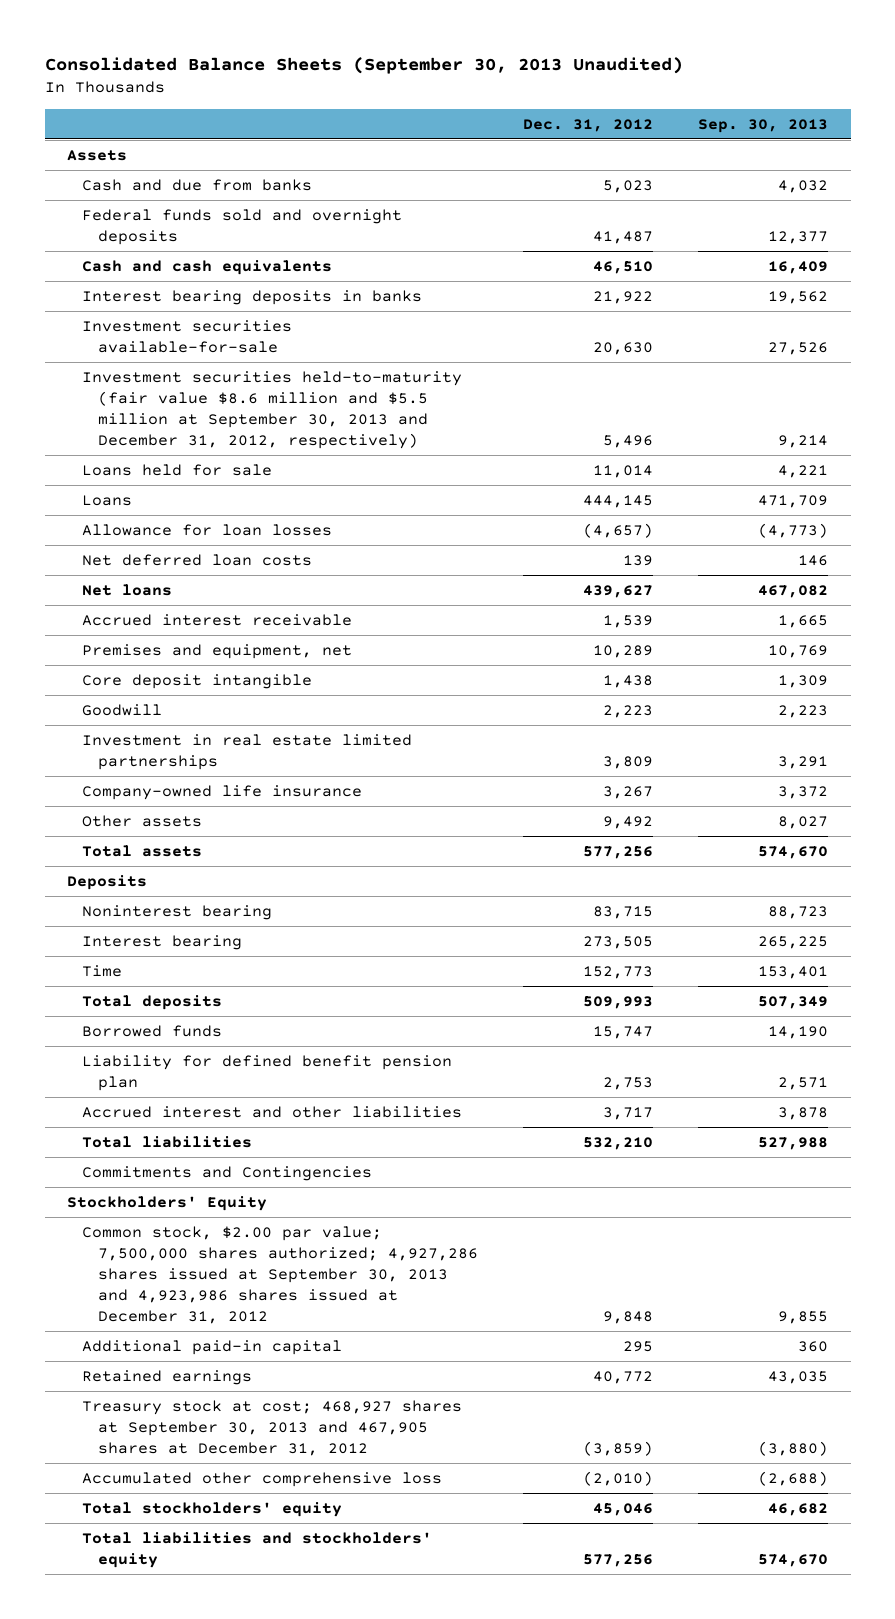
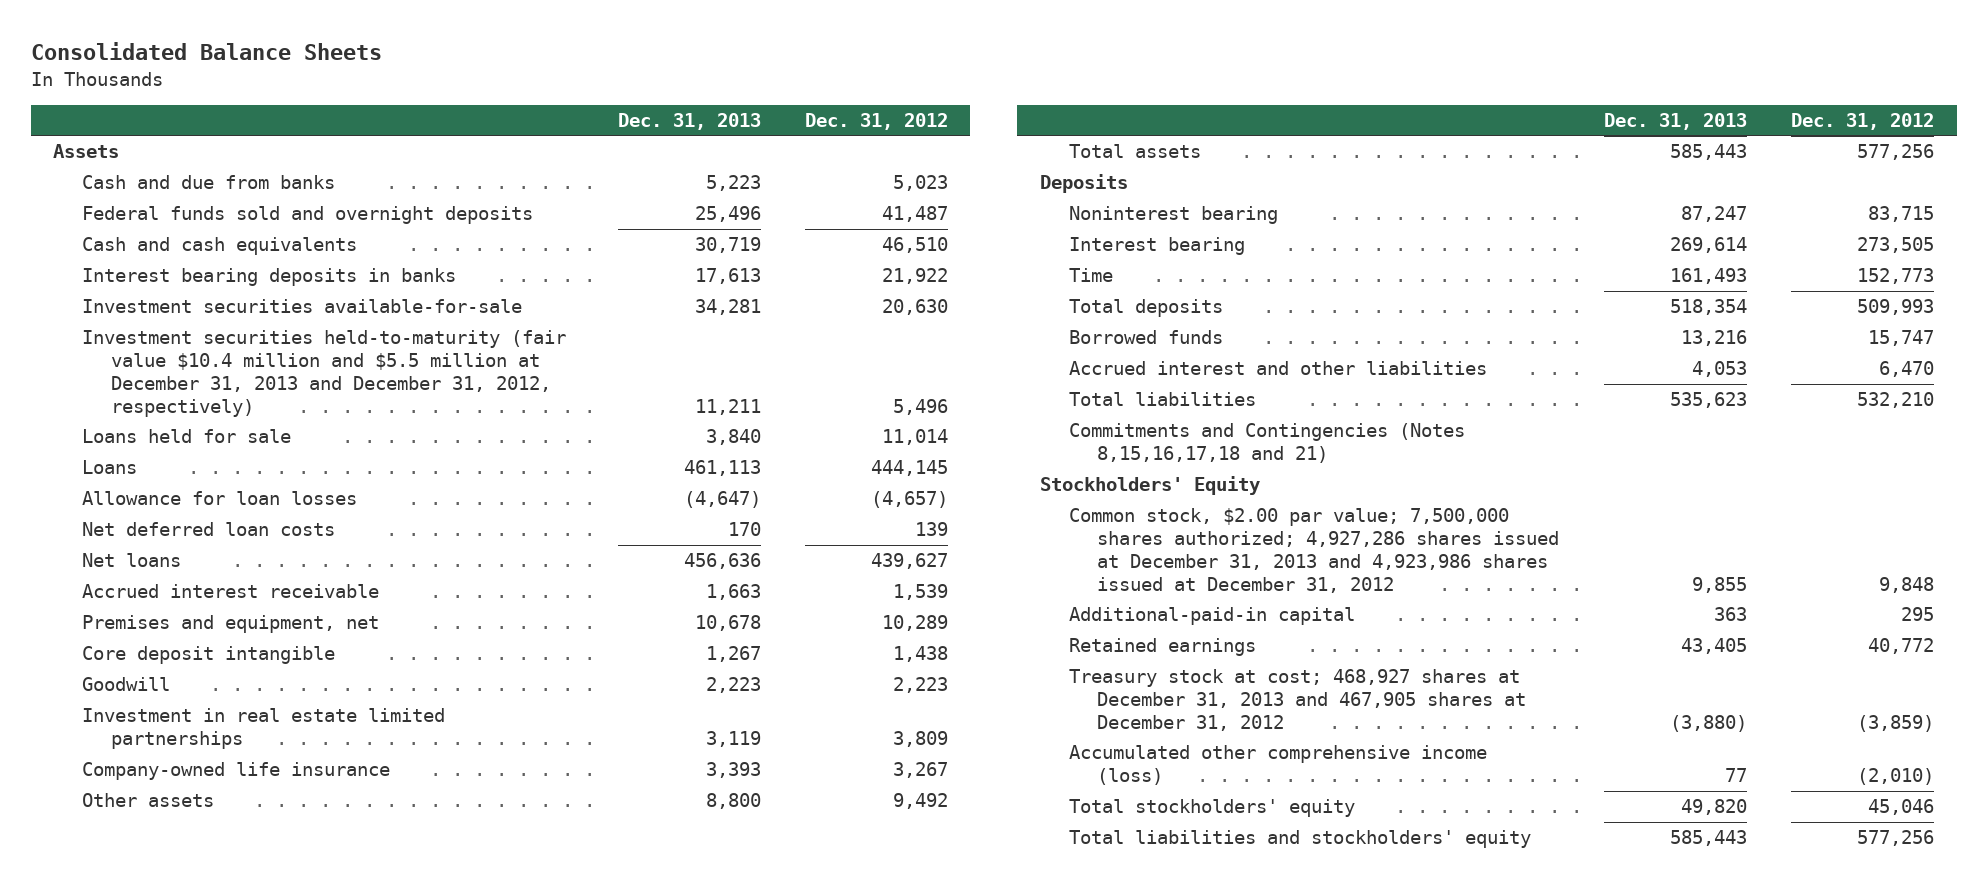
- Consolidated Balance Sheets (September 30, 2013 Unaudited)
+ Consolidated Balance Sheets
- | Dec. 31, 2012 | Sep. 30, 2013
+ | Dec. 31, 2013 | Dec. 31, 2012
- Investment securities held-to-maturity (fair value $8.6 million and $5.5 million at September 30, 2013 and December 31, 2012, respectively) | 5,496 | 9,214
+ Investment securities held-to-maturity (fair value $10.4 million and $5.5 million at December 31, 2013 and December 31, 2012, respectively) | 11,211 | 5,496
- Liability for defined benefit pension plan | 2,753 | 2,571
- Accrued interest and other liabilities | 3,717 | 3,878
+ Accrued interest and other liabilities | 4,053 | 6,470
- Commitments and Contingencies
+ Commitments and Contingencies (Notes 8,15,16,17,18 and 21)
- Common stock, $2.00 par value; 7,500,000 shares authorized; 4,927,286 shares issued at September 30, 2013 and 4,923,986 shares issued at December 31, 2012 | 9,848 | 9,855
- Additional paid-in capital | 295 | 360
+ Common stock, $2.00 par value; 7,500,000 shares authorized; 4,927,286 shares issued at December 31, 2013 and 4,923,986 shares issued at December 31, 2012 | 9,855 | 9,848
+ Additional-paid-in capital | 363 | 295
- Treasury stock at cost; 468,927 shares at September 30, 2013 and 467,905 shares at December 31, 2012 | (3,859) | (3,880)
- Accumulated other comprehensive loss | (2,010) | (2,688)
+ Treasury stock at cost; 468,927 shares at December 31, 2013 and 467,905 shares at December 31, 2012 | (3,880) | (3,859)
+ Accumulated other comprehensive income (loss) | 77 | (2,010)

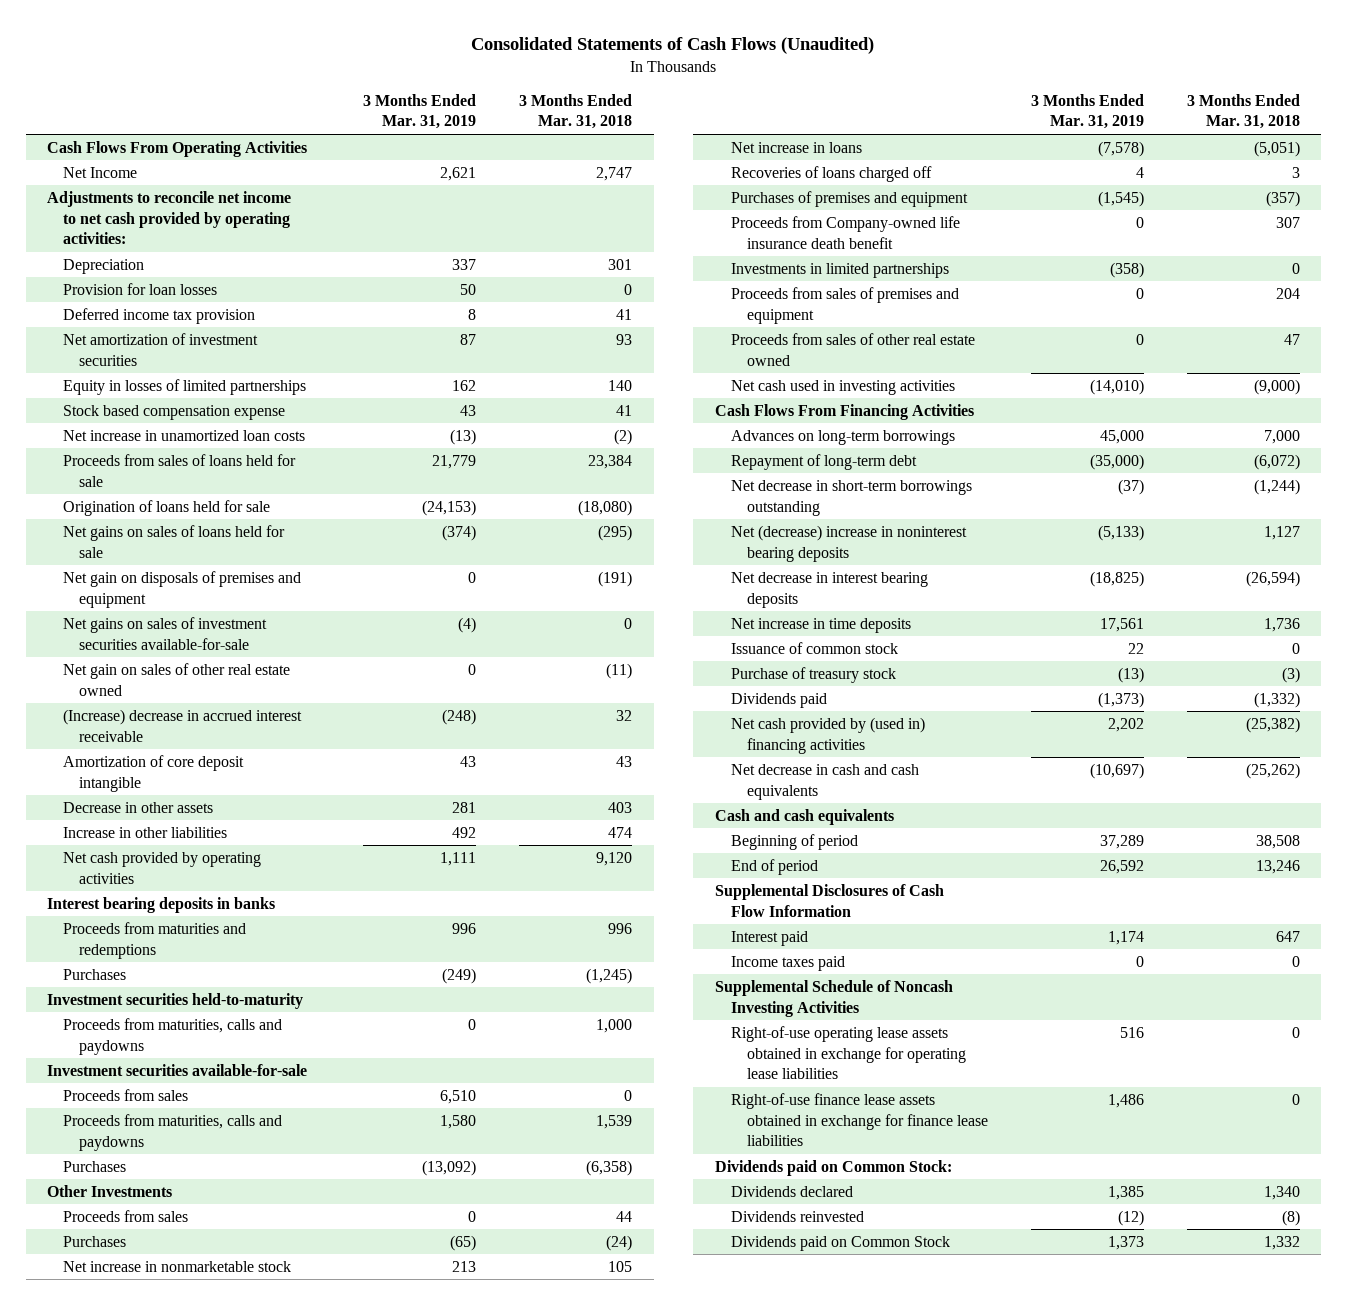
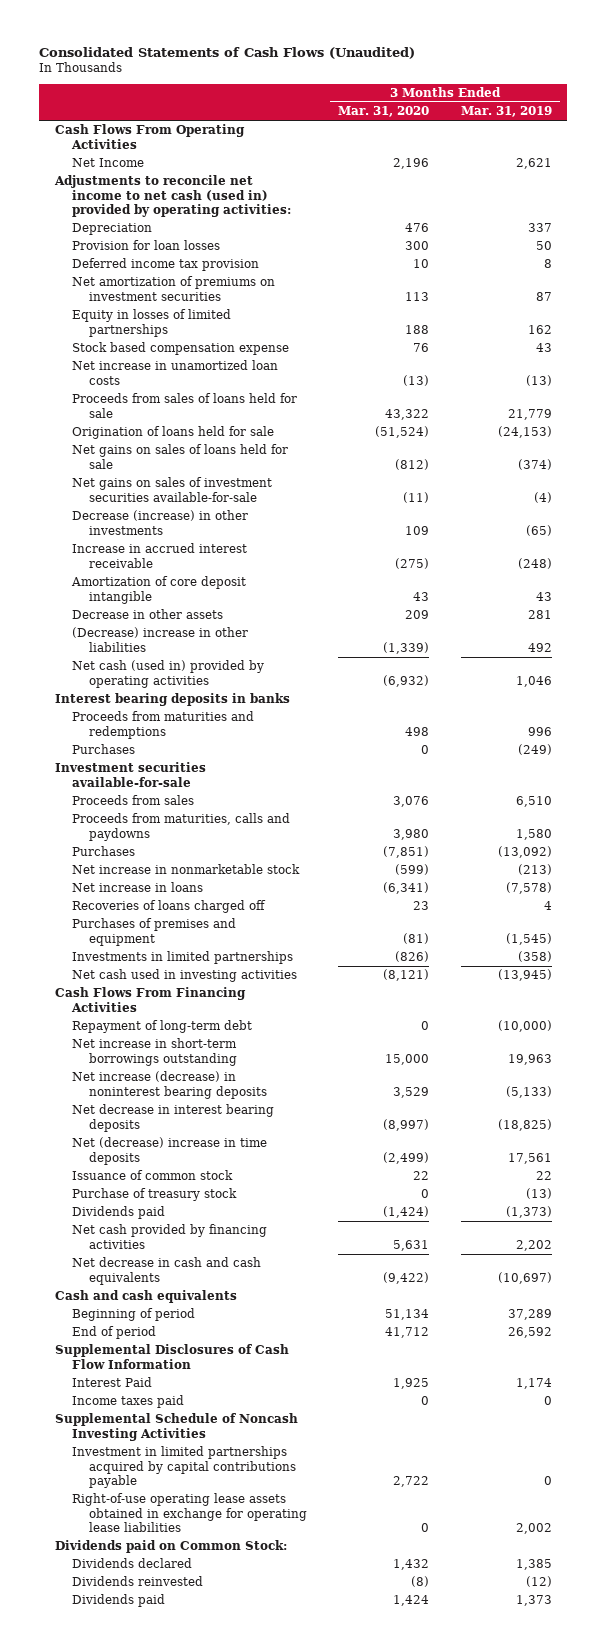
- | 3 Months Ended Mar. 31, 2019 | 3 Months Ended Mar. 31, 2018
+ | 3 Months Ended Mar. 31, 2020 | 3 Months Ended Mar. 31, 2019
- Adjustments to reconcile net income to net cash provided by operating activities:
+ Adjustments to reconcile net income to net cash (used in) provided by operating activities:
- Net amortization of investment securities | 87 | 93
+ Net amortization of premiums on investment securities | 113 | 87
- Net gain on disposals of premises and equipment | 0 | (191)
- Net gain on sales of other real estate owned | 0 | (11)
- (Increase) decrease in accrued interest receivable | (248) | 32
+ Decrease (increase) in other investments | 109 | (65)
+ Increase in accrued interest receivable | (275) | (248)
- Increase in other liabilities | 492 | 474
- Net cash provided by operating activities | 1,111 | 9,120
+ (Decrease) increase in other liabilities | (1,339) | 492
+ Net cash (used in) provided by operating activities | (6,932) | 1,046
- Investment securities held-to-maturity
- Proceeds from maturities, calls and paydowns | 0 | 1,000
- Other Investments
- Proceeds from sales | 0 | 44
- Purchases | (65) | (24)
- Net increase in nonmarketable stock | 213 | 105
+ Net increase in nonmarketable stock | (599) | (213)
- Proceeds from Company-owned life insurance death benefit | 0 | 307
- Proceeds from sales of premises and equipment | 0 | 204
- Proceeds from sales of other real estate owned | 0 | 47
- Net cash used in investing activities | (14,010) | (9,000)
+ Net cash used in investing activities | (8,121) | (13,945)
- Advances on long-term borrowings | 45,000 | 7,000
- Repayment of long-term debt | (35,000) | (6,072)
- Net decrease in short-term borrowings outstanding | (37) | (1,244)
- Net (decrease) increase in noninterest bearing deposits | (5,133) | 1,127
+ Repayment of long-term debt | 0 | (10,000)
+ Net increase in short-term borrowings outstanding | 15,000 | 19,963
+ Net increase (decrease) in noninterest bearing deposits | 3,529 | (5,133)
- Net increase in time deposits | 17,561 | 1,736
+ Net (decrease) increase in time deposits | (2,499) | 17,561
- Net cash provided by (used in) financing activities | 2,202 | (25,382)
+ Net cash provided by financing activities | 5,631 | 2,202
- Interest paid | 1,174 | 647
+ Interest Paid | 1,925 | 1,174
- Right-of-use operating lease assets obtained in exchange for operating lease liabilities | 516 | 0
- Right-of-use finance lease assets obtained in exchange for finance lease liabilities | 1,486 | 0
+ Investment in limited partnerships acquired by capital contributions payable | 2,722 | 0
+ Right-of-use operating lease assets obtained in exchange for operating lease liabilities | 0 | 2,002
- Dividends paid on Common Stock | 1,373 | 1,332
+ Dividends paid | 1,424 | 1,373

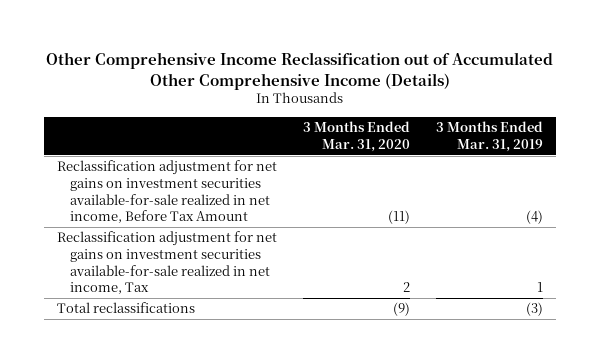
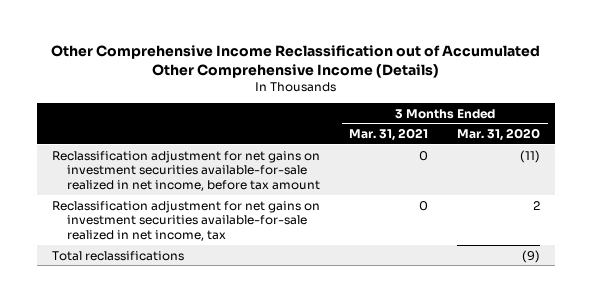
- | 3 Months Ended Mar. 31, 2020 | 3 Months Ended Mar. 31, 2019
+ | 3 Months Ended Mar. 31, 2021 | 3 Months Ended Mar. 31, 2020
- Reclassification adjustment for net gains on investment securities available-for-sale realized in net income, Before Tax Amount | (11) | (4)
- Reclassification adjustment for net gains on investment securities available-for-sale realized in net income, Tax | 2 | 1
+ Reclassification adjustment for net gains on investment securities available-for-sale realized in net income, before tax amount | 0 | (11)
+ Reclassification adjustment for net gains on investment securities available-for-sale realized in net income, tax | 0 | 2

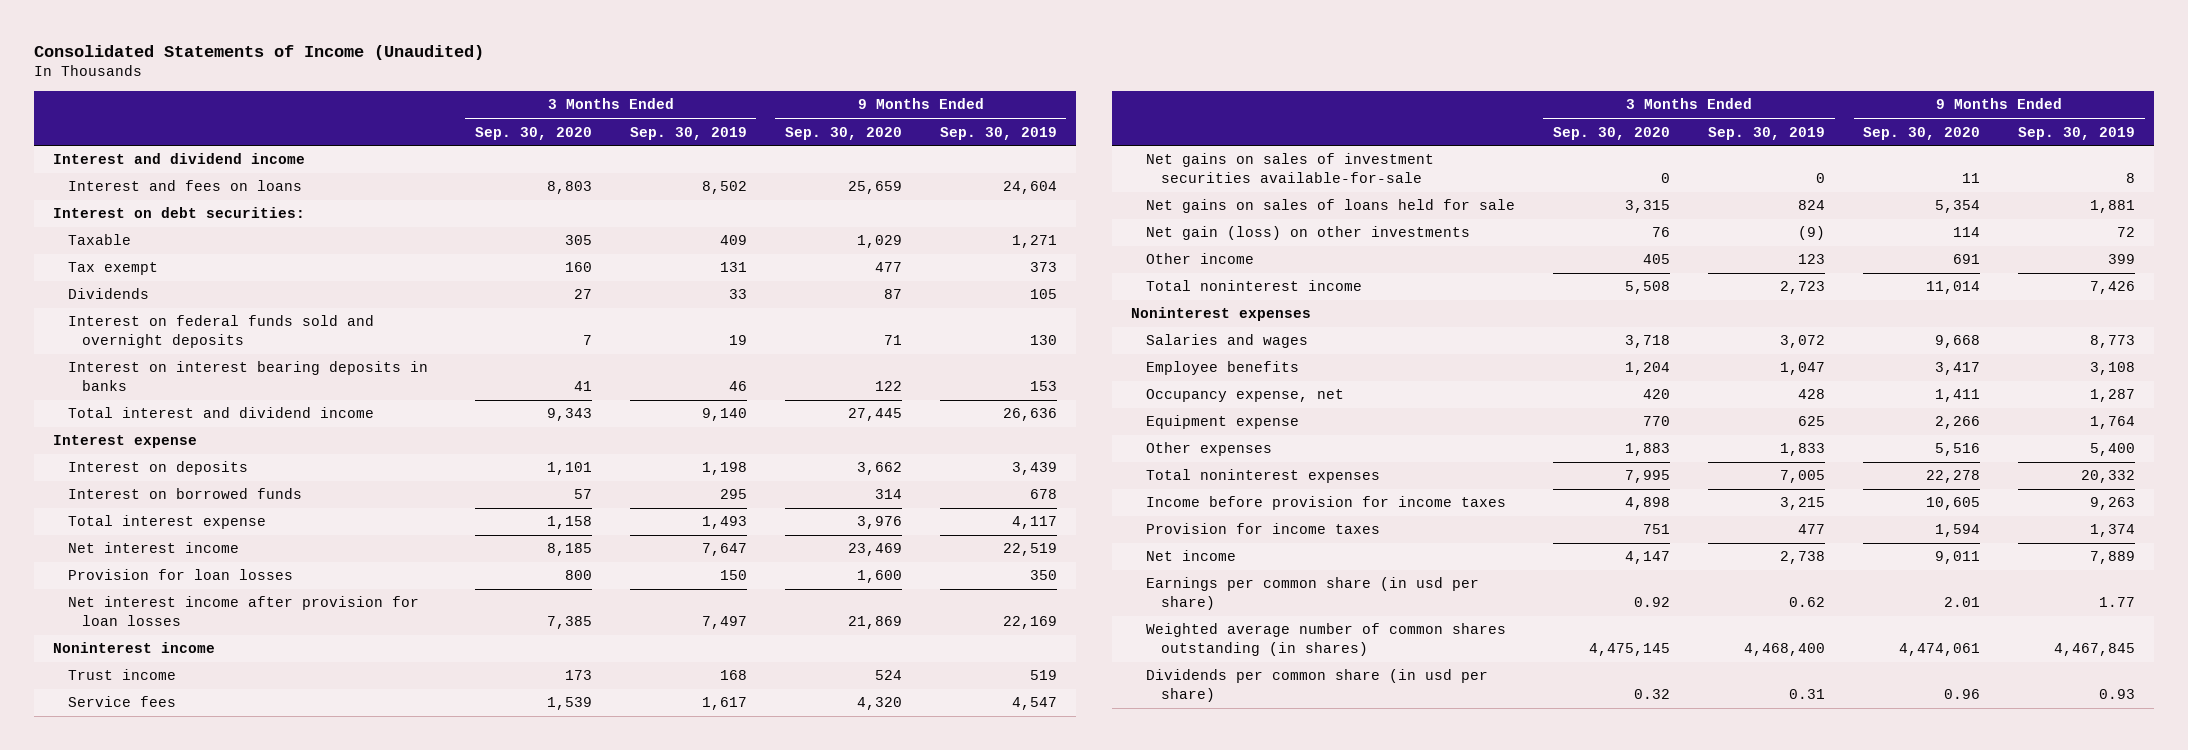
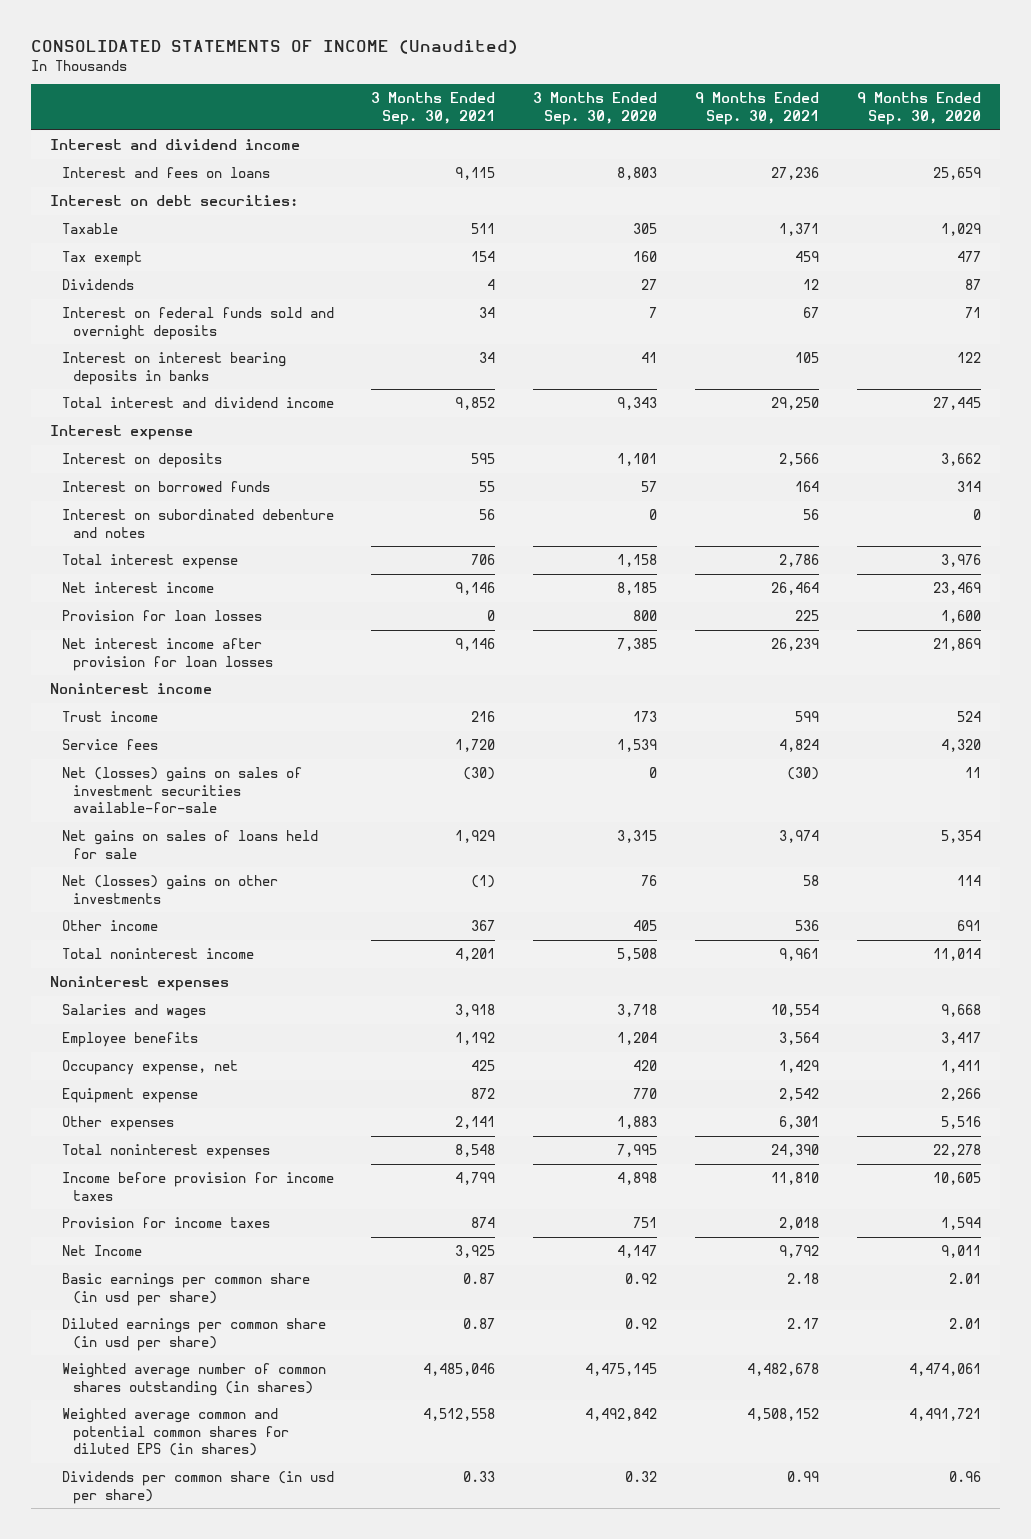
- Consolidated Statements of Income (Unaudited)
+ CONSOLIDATED STATEMENTS OF INCOME (Unaudited)
- | 3 Months Ended Sep. 30, 2020 | 3 Months Ended Sep. 30, 2019 | 9 Months Ended Sep. 30, 2020 | 9 Months Ended Sep. 30, 2019
+ | 3 Months Ended Sep. 30, 2021 | 3 Months Ended Sep. 30, 2020 | 9 Months Ended Sep. 30, 2021 | 9 Months Ended Sep. 30, 2020
+ Interest on subordinated debenture and notes | 56 | 0 | 56 | 0
- Net gains on sales of investment securities available-for-sale | 0 | 0 | 11 | 8
+ Net (losses) gains on sales of investment securities available-for-sale | (30) | 0 | (30) | 11
- Net gain (loss) on other investments | 76 | (9) | 114 | 72
+ Net (losses) gains on other investments | (1) | 76 | 58 | 114
- Net income | 4,147 | 2,738 | 9,011 | 7,889
- Earnings per common share (in usd per share) | 0.92 | 0.62 | 2.01 | 1.77
+ Net Income | 3,925 | 4,147 | 9,792 | 9,011
+ Basic earnings per common share (in usd per share) | 0.87 | 0.92 | 2.18 | 2.01
+ Diluted earnings per common share (in usd per share) | 0.87 | 0.92 | 2.17 | 2.01
+ Weighted average common and potential common shares for diluted EPS (in shares) | 4,512,558 | 4,492,842 | 4,508,152 | 4,491,721

